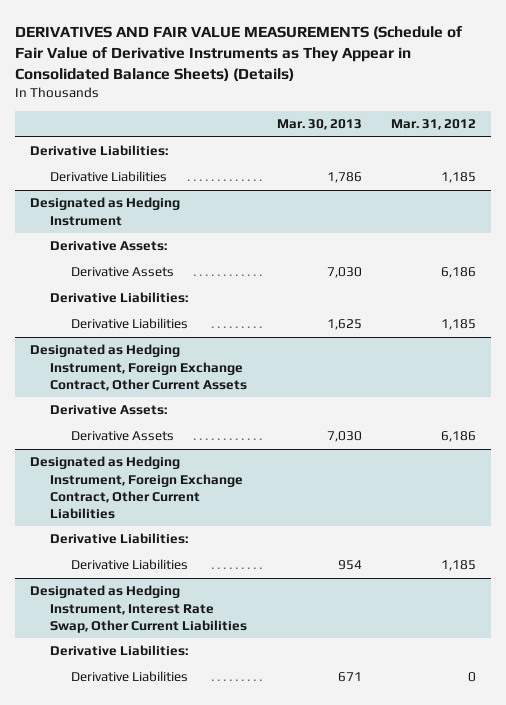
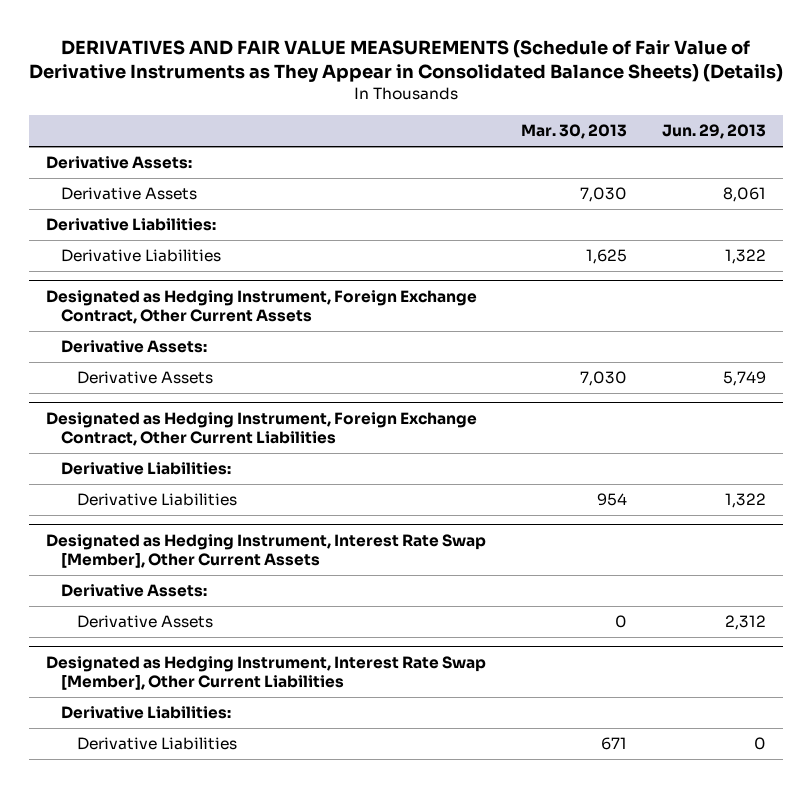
- | Mar. 30, 2013 | Mar. 31, 2012
+ | Mar. 30, 2013 | Jun. 29, 2013
- Derivative Liabilities:
- Derivative Liabilities | 1,786 | 1,185
- Designated as Hedging Instrument
- Designated as Hedging Instrument, Interest Rate Swap, Other Current Liabilities
+ Designated as Hedging Instrument, Interest Rate Swap [Member], Other Current Assets
+ Derivative Assets:
+ Derivative Assets | 0 | 2,312
+ Designated as Hedging Instrument, Interest Rate Swap [Member], Other Current Liabilities

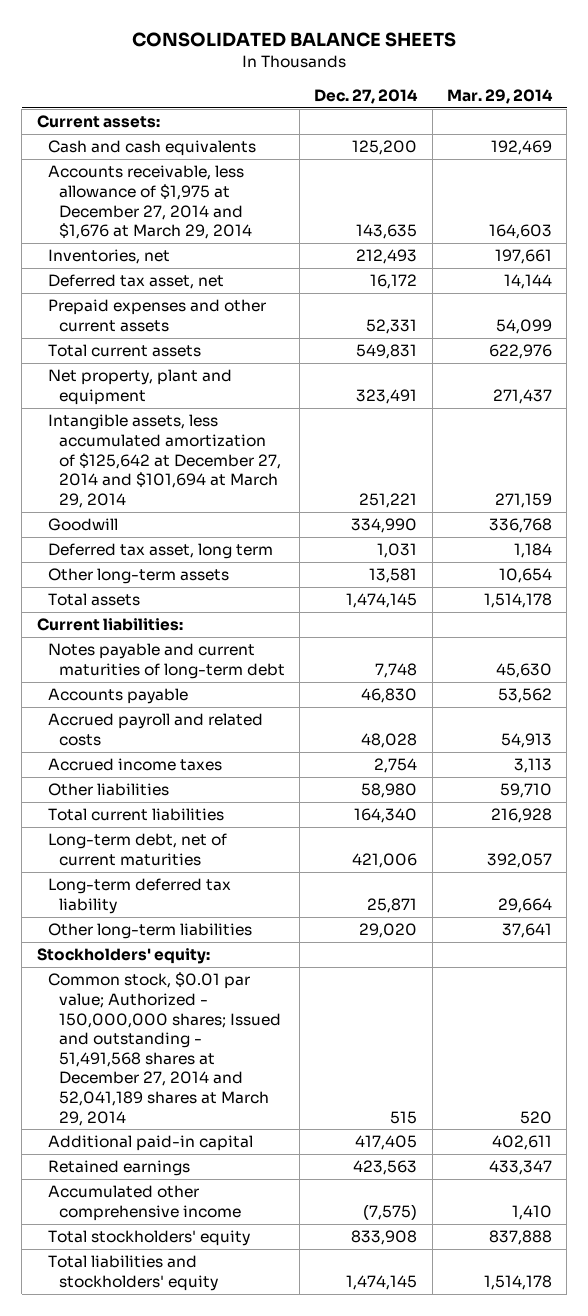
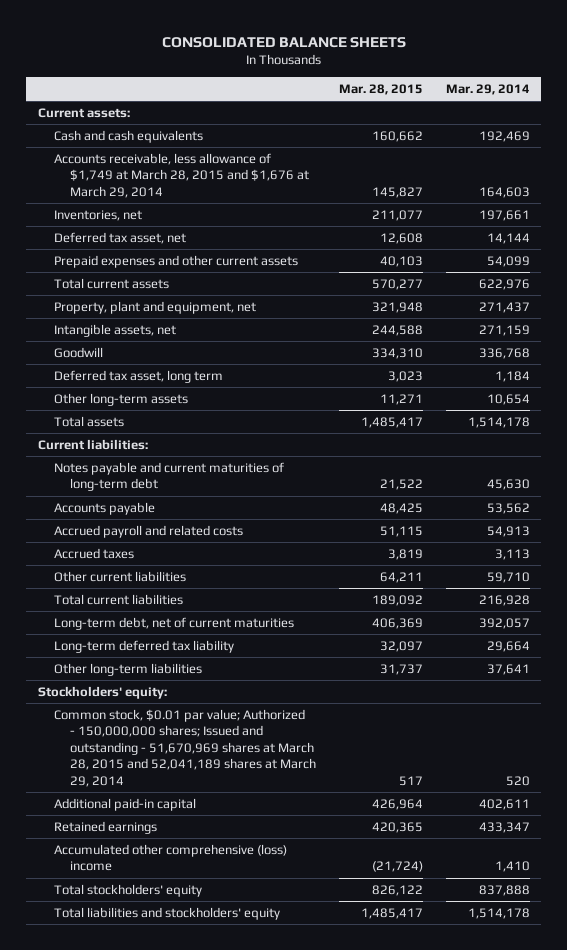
- | Dec. 27, 2014 | Mar. 29, 2014
+ | Mar. 28, 2015 | Mar. 29, 2014
- Accounts receivable, less allowance of $1,975 at December 27, 2014 and $1,676 at March 29, 2014 | 143,635 | 164,603
+ Accounts receivable, less allowance of $1,749 at March 28, 2015 and $1,676 at March 29, 2014 | 145,827 | 164,603
- Net property, plant and equipment | 323,491 | 271,437
- Intangible assets, less accumulated amortization of $125,642 at December 27, 2014 and $101,694 at March 29, 2014 | 251,221 | 271,159
+ Property, plant and equipment, net | 321,948 | 271,437
+ Intangible assets, net | 244,588 | 271,159
- Accrued income taxes | 2,754 | 3,113
- Other liabilities | 58,980 | 59,710
+ Accrued taxes | 3,819 | 3,113
+ Other current liabilities | 64,211 | 59,710
- Common stock, $0.01 par value; Authorized - 150,000,000 shares; Issued and outstanding - 51,491,568 shares at December 27, 2014 and 52,041,189 shares at March 29, 2014 | 515 | 520
+ Common stock, $0.01 par value; Authorized - 150,000,000 shares; Issued and outstanding - 51,670,969 shares at March 28, 2015 and 52,041,189 shares at March 29, 2014 | 517 | 520
- Accumulated other comprehensive income | (7,575) | 1,410
+ Accumulated other comprehensive (loss) income | (21,724) | 1,410

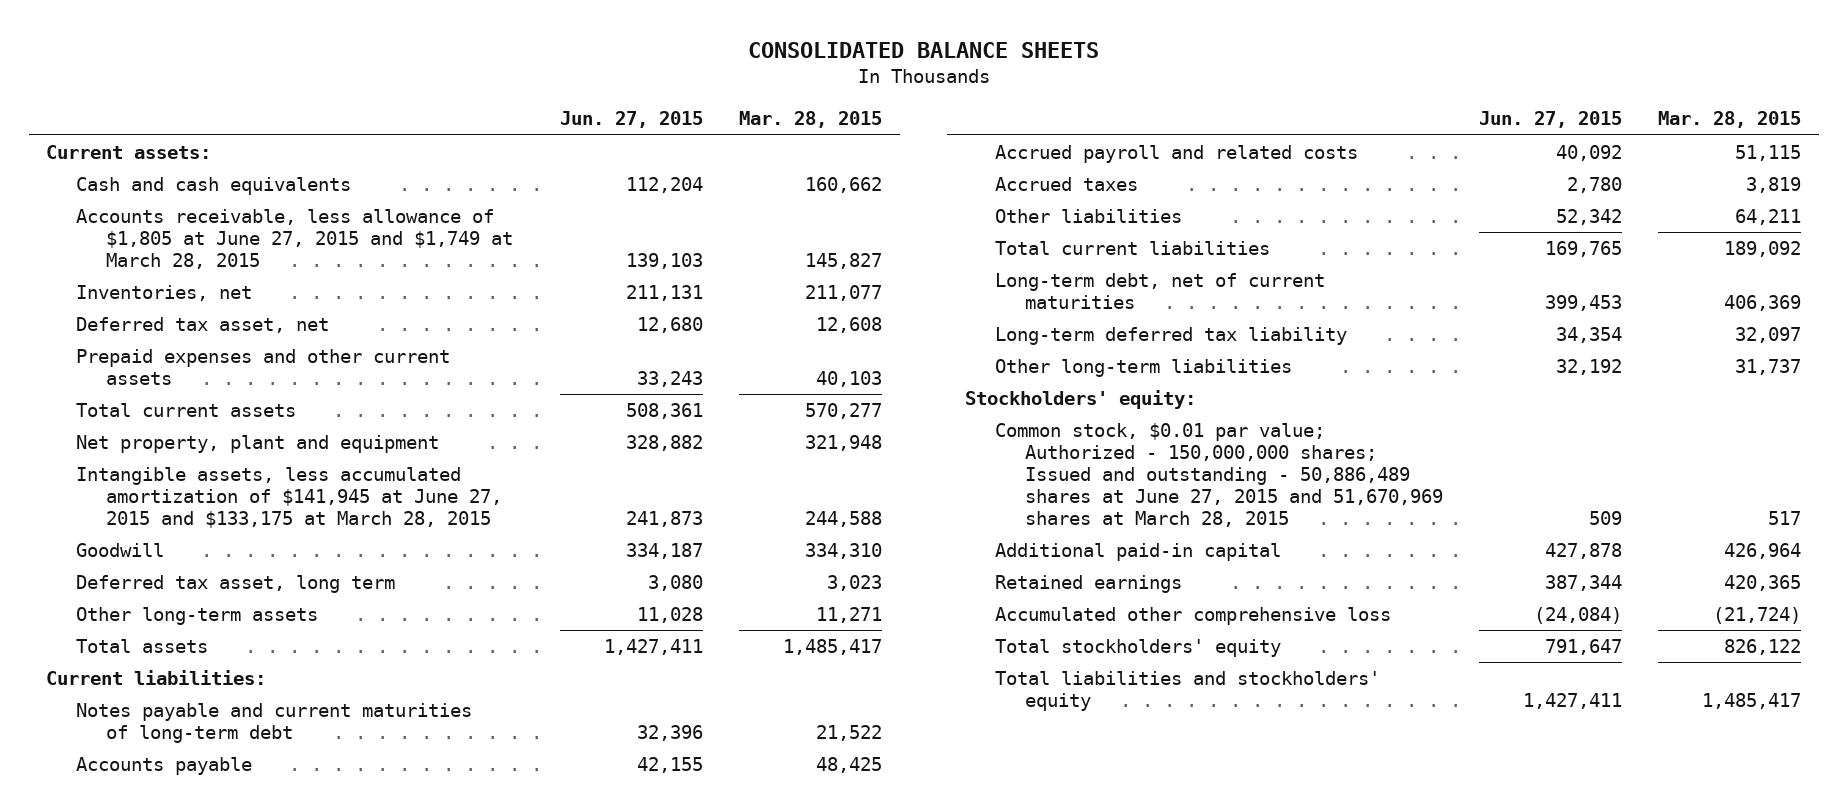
- | Mar. 28, 2015 | Mar. 29, 2014
+ | Jun. 27, 2015 | Mar. 28, 2015
- Accounts receivable, less allowance of $1,749 at March 28, 2015 and $1,676 at March 29, 2014 | 145,827 | 164,603
+ Accounts receivable, less allowance of $1,805 at June 27, 2015 and $1,749 at March 28, 2015 | 139,103 | 145,827
- Property, plant and equipment, net | 321,948 | 271,437
- Intangible assets, net | 244,588 | 271,159
+ Net property, plant and equipment | 328,882 | 321,948
+ Intangible assets, less accumulated amortization of $141,945 at June 27, 2015 and $133,175 at March 28, 2015 | 241,873 | 244,588
- Other current liabilities | 64,211 | 59,710
+ Other liabilities | 52,342 | 64,211
- Common stock, $0.01 par value; Authorized - 150,000,000 shares; Issued and outstanding - 51,670,969 shares at March 28, 2015 and 52,041,189 shares at March 29, 2014 | 517 | 520
+ Common stock, $0.01 par value; Authorized - 150,000,000 shares; Issued and outstanding - 50,886,489 shares at June 27, 2015 and 51,670,969 shares at March 28, 2015 | 509 | 517
- Accumulated other comprehensive (loss) income | (21,724) | 1,410
+ Accumulated other comprehensive loss | (24,084) | (21,724)

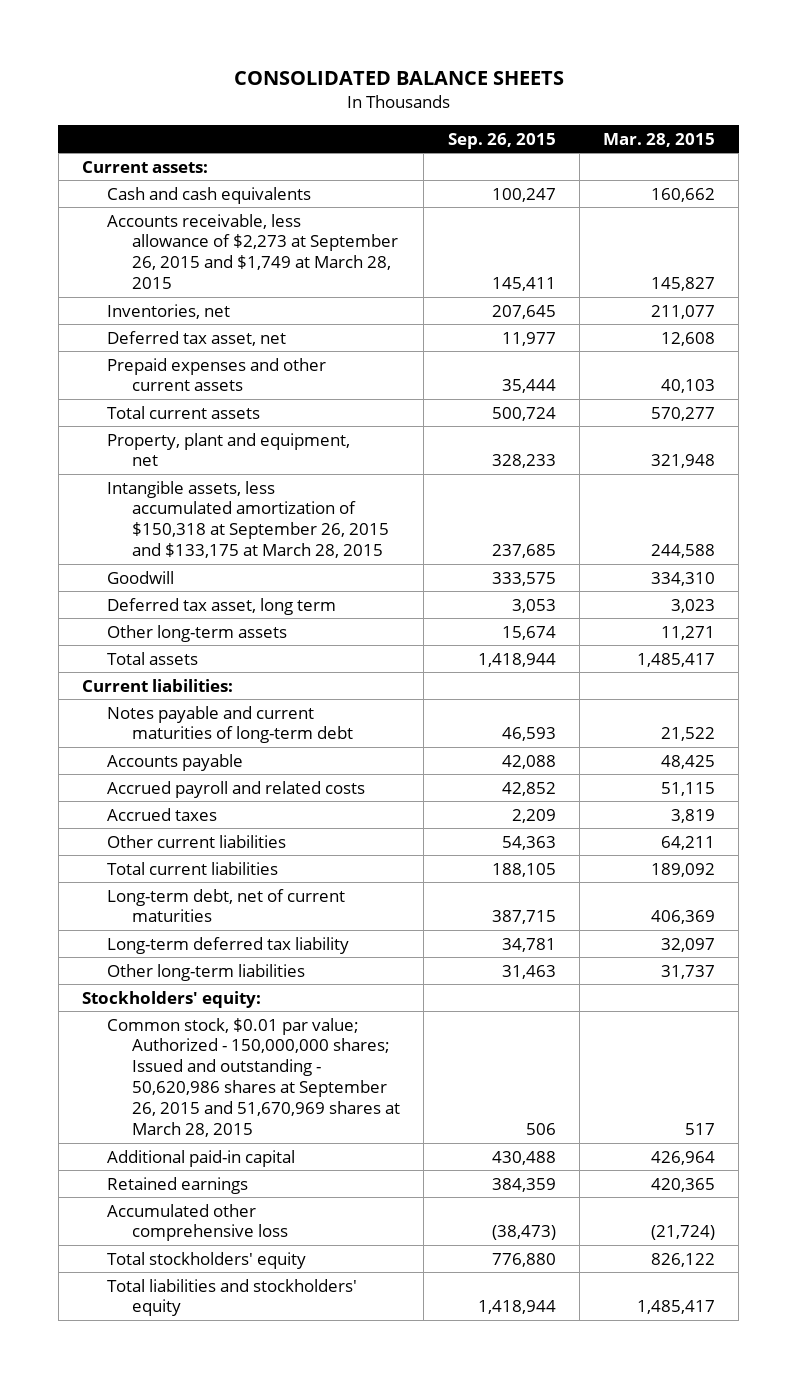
- | Jun. 27, 2015 | Mar. 28, 2015
+ | Sep. 26, 2015 | Mar. 28, 2015
- Accounts receivable, less allowance of $1,805 at June 27, 2015 and $1,749 at March 28, 2015 | 139,103 | 145,827
+ Accounts receivable, less allowance of $2,273 at September 26, 2015 and $1,749 at March 28, 2015 | 145,411 | 145,827
- Net property, plant and equipment | 328,882 | 321,948
- Intangible assets, less accumulated amortization of $141,945 at June 27, 2015 and $133,175 at March 28, 2015 | 241,873 | 244,588
+ Property, plant and equipment, net | 328,233 | 321,948
+ Intangible assets, less accumulated amortization of $150,318 at September 26, 2015 and $133,175 at March 28, 2015 | 237,685 | 244,588
- Other liabilities | 52,342 | 64,211
+ Other current liabilities | 54,363 | 64,211
- Common stock, $0.01 par value; Authorized - 150,000,000 shares; Issued and outstanding - 50,886,489 shares at June 27, 2015 and 51,670,969 shares at March 28, 2015 | 509 | 517
+ Common stock, $0.01 par value; Authorized - 150,000,000 shares; Issued and outstanding - 50,620,986 shares at September 26, 2015 and 51,670,969 shares at March 28, 2015 | 506 | 517

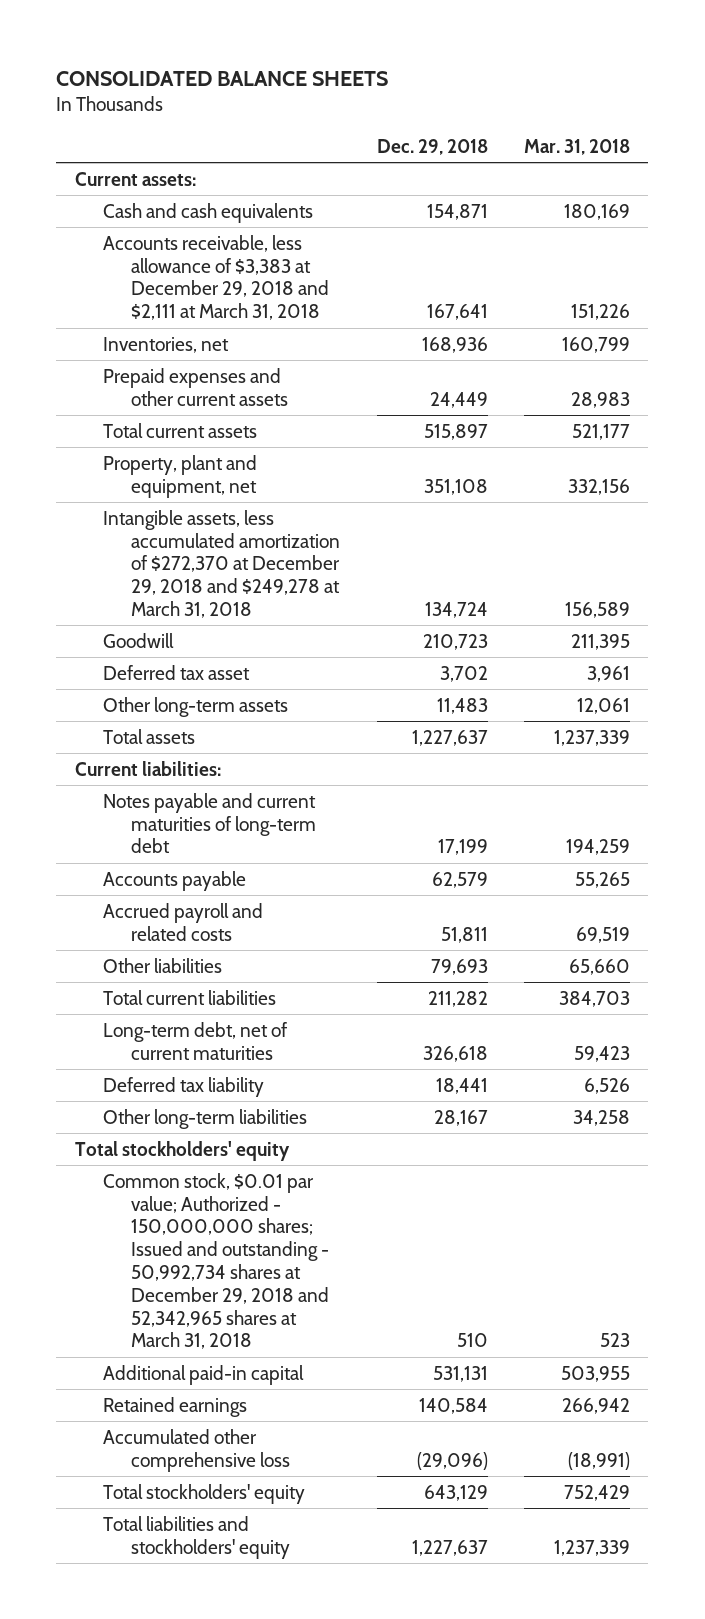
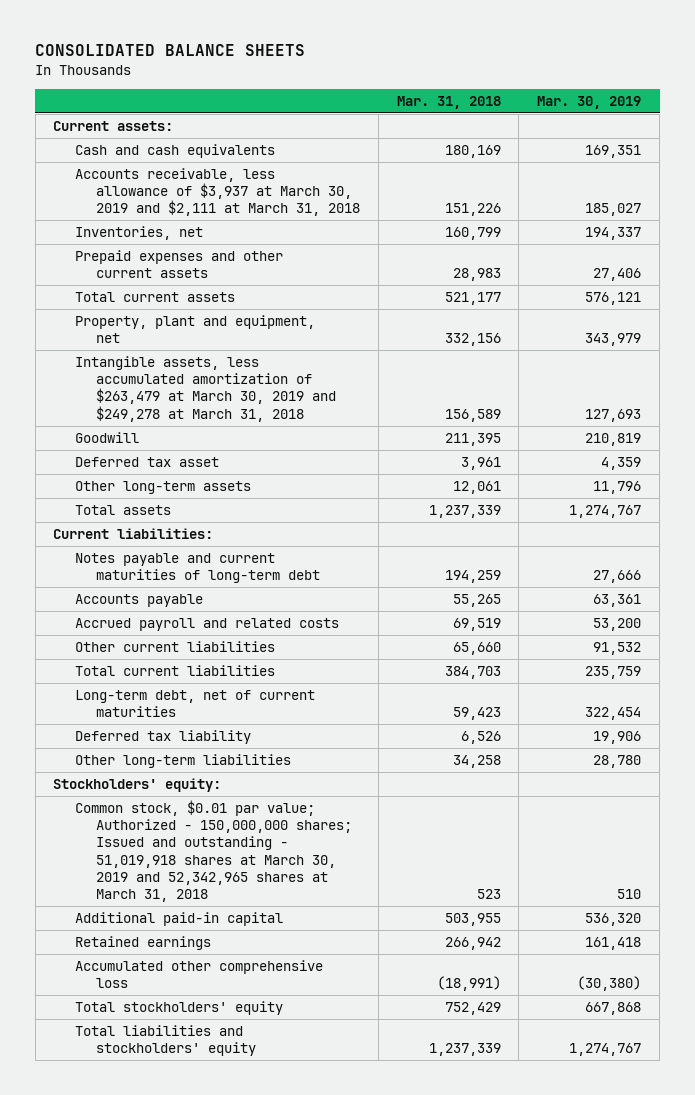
- | Dec. 29, 2018 | Mar. 31, 2018
+ | Mar. 31, 2018 | Mar. 30, 2019
- Accounts receivable, less allowance of $3,383 at December 29, 2018 and $2,111 at March 31, 2018 | 167,641 | 151,226
+ Accounts receivable, less allowance of $3,937 at March 30, 2019 and $2,111 at March 31, 2018 | 151,226 | 185,027
- Intangible assets, less accumulated amortization of $272,370 at December 29, 2018 and $249,278 at March 31, 2018 | 134,724 | 156,589
+ Intangible assets, less accumulated amortization of $263,479 at March 30, 2019 and $249,278 at March 31, 2018 | 156,589 | 127,693
- Other liabilities | 79,693 | 65,660
+ Other current liabilities | 65,660 | 91,532
- Total stockholders' equity
- Common stock, $0.01 par value; Authorized - 150,000,000 shares; Issued and outstanding - 50,992,734 shares at December 29, 2018 and 52,342,965 shares at March 31, 2018 | 510 | 523
+ Stockholders' equity:
+ Common stock, $0.01 par value; Authorized - 150,000,000 shares; Issued and outstanding - 51,019,918 shares at March 30, 2019 and 52,342,965 shares at March 31, 2018 | 523 | 510

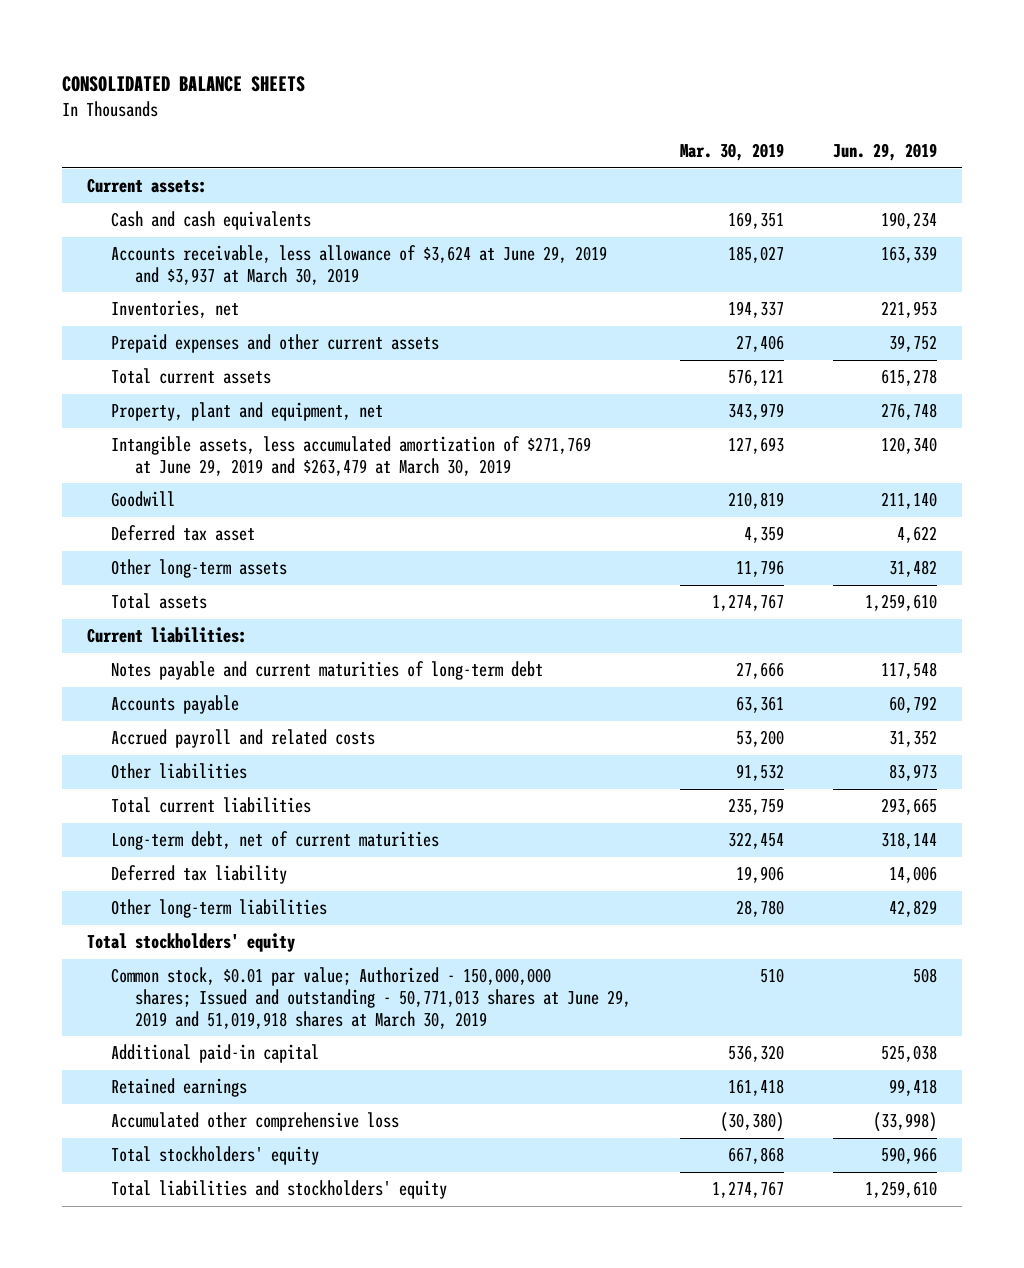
- | Mar. 31, 2018 | Mar. 30, 2019
+ | Mar. 30, 2019 | Jun. 29, 2019
- Accounts receivable, less allowance of $3,937 at March 30, 2019 and $2,111 at March 31, 2018 | 151,226 | 185,027
+ Accounts receivable, less allowance of $3,624 at June 29, 2019 and $3,937 at March 30, 2019 | 185,027 | 163,339
- Intangible assets, less accumulated amortization of $263,479 at March 30, 2019 and $249,278 at March 31, 2018 | 156,589 | 127,693
+ Intangible assets, less accumulated amortization of $271,769 at June 29, 2019 and $263,479 at March 30, 2019 | 127,693 | 120,340
- Other current liabilities | 65,660 | 91,532
+ Other liabilities | 91,532 | 83,973
- Stockholders' equity:
- Common stock, $0.01 par value; Authorized - 150,000,000 shares; Issued and outstanding - 51,019,918 shares at March 30, 2019 and 52,342,965 shares at March 31, 2018 | 523 | 510
+ Total stockholders' equity
+ Common stock, $0.01 par value; Authorized - 150,000,000 shares; Issued and outstanding - 50,771,013 shares at June 29, 2019 and 51,019,918 shares at March 30, 2019 | 510 | 508

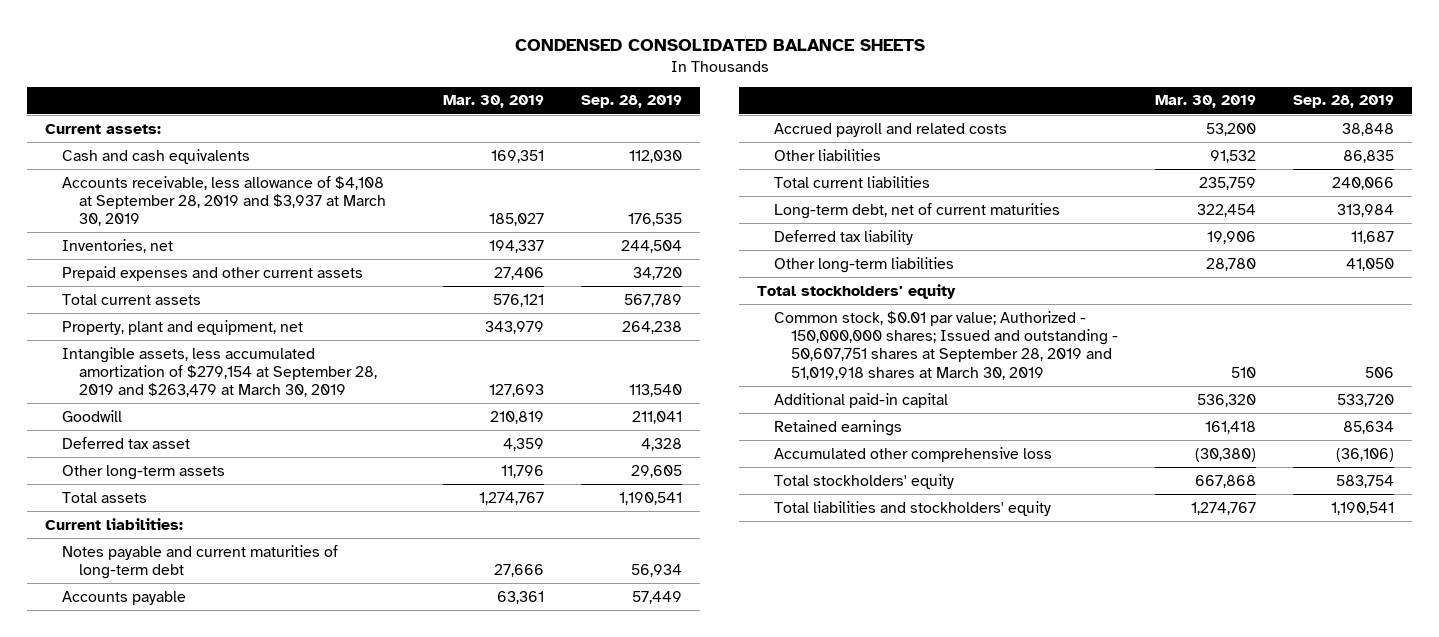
- CONSOLIDATED BALANCE SHEETS
+ CONDENSED CONSOLIDATED BALANCE SHEETS
- | Mar. 30, 2019 | Jun. 29, 2019
+ | Mar. 30, 2019 | Sep. 28, 2019
- Accounts receivable, less allowance of $3,624 at June 29, 2019 and $3,937 at March 30, 2019 | 185,027 | 163,339
+ Accounts receivable, less allowance of $4,108 at September 28, 2019 and $3,937 at March 30, 2019 | 185,027 | 176,535
- Intangible assets, less accumulated amortization of $271,769 at June 29, 2019 and $263,479 at March 30, 2019 | 127,693 | 120,340
+ Intangible assets, less accumulated amortization of $279,154 at September 28, 2019 and $263,479 at March 30, 2019 | 127,693 | 113,540
- Common stock, $0.01 par value; Authorized - 150,000,000 shares; Issued and outstanding - 50,771,013 shares at June 29, 2019 and 51,019,918 shares at March 30, 2019 | 510 | 508
+ Common stock, $0.01 par value; Authorized - 150,000,000 shares; Issued and outstanding - 50,607,751 shares at September 28, 2019 and 51,019,918 shares at March 30, 2019 | 510 | 506

